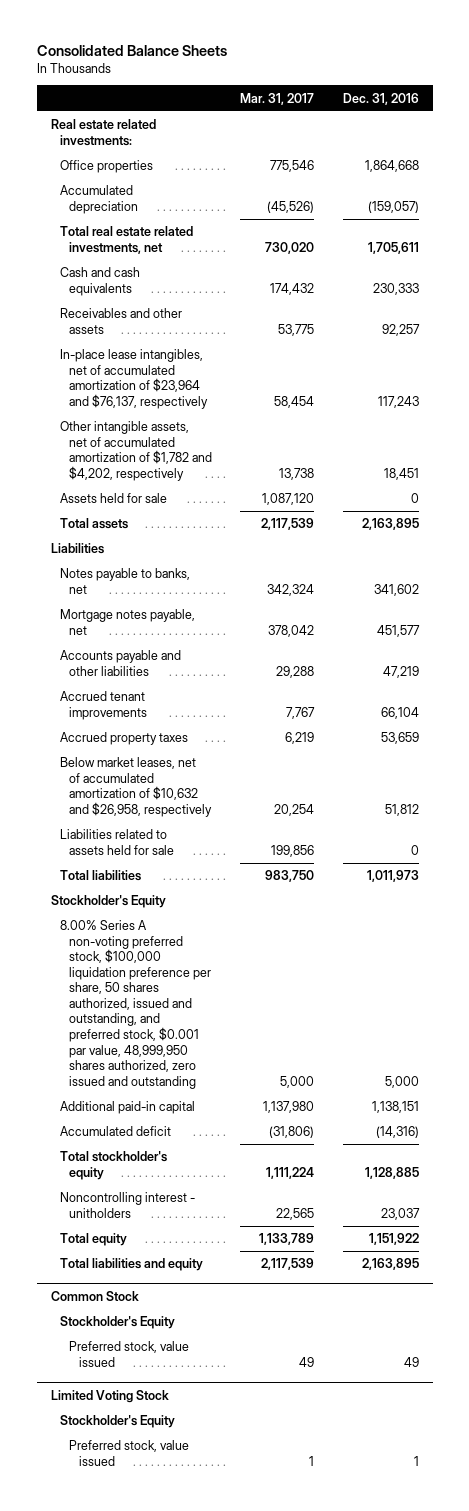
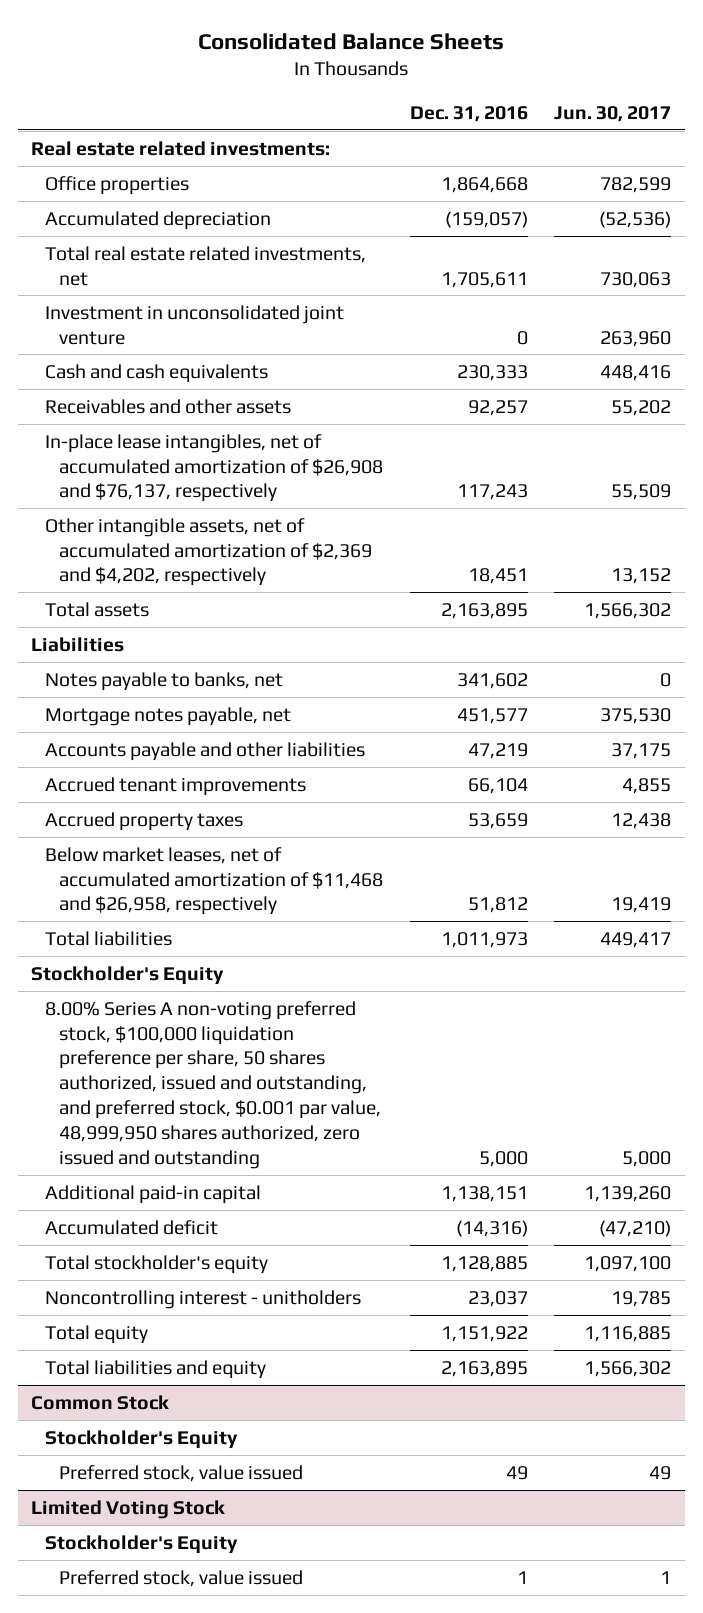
- | Mar. 31, 2017 | Dec. 31, 2016
+ | Dec. 31, 2016 | Jun. 30, 2017
+ Investment in unconsolidated joint venture | 0 | 263,960
- In-place lease intangibles, net of accumulated amortization of $23,964 and $76,137, respectively | 58,454 | 117,243
- Other intangible assets, net of accumulated amortization of $1,782 and $4,202, respectively | 13,738 | 18,451
- Assets held for sale | 1,087,120 | 0
+ In-place lease intangibles, net of accumulated amortization of $26,908 and $76,137, respectively | 117,243 | 55,509
+ Other intangible assets, net of accumulated amortization of $2,369 and $4,202, respectively | 18,451 | 13,152
- Below market leases, net of accumulated amortization of $10,632 and $26,958, respectively | 20,254 | 51,812
- Liabilities related to assets held for sale | 199,856 | 0
+ Below market leases, net of accumulated amortization of $11,468 and $26,958, respectively | 51,812 | 19,419

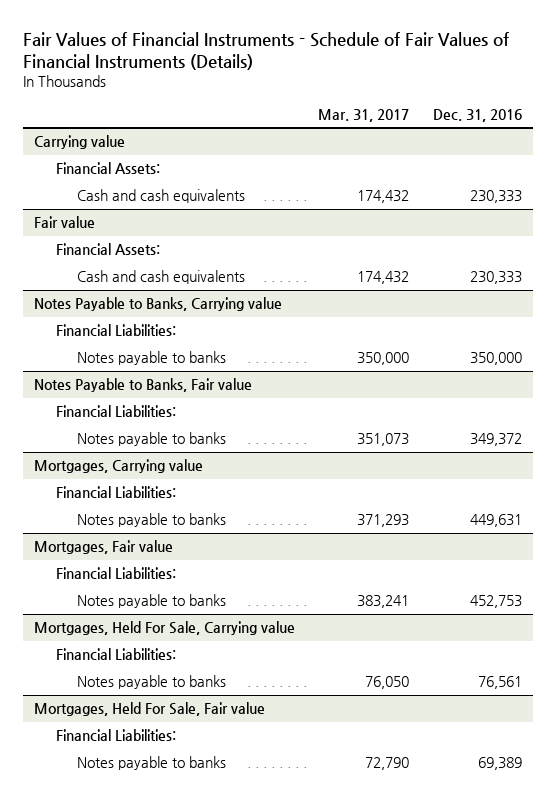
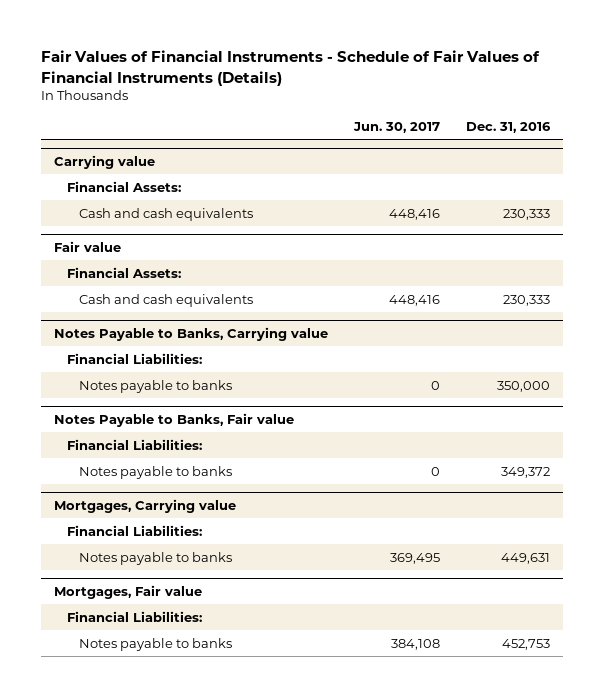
- | Mar. 31, 2017 | Dec. 31, 2016
+ | Jun. 30, 2017 | Dec. 31, 2016
- Mortgages, Held For Sale, Carrying value
- Financial Liabilities:
- Notes payable to banks | 76,050 | 76,561
- Mortgages, Held For Sale, Fair value
- Financial Liabilities:
- Notes payable to banks | 72,790 | 69,389

